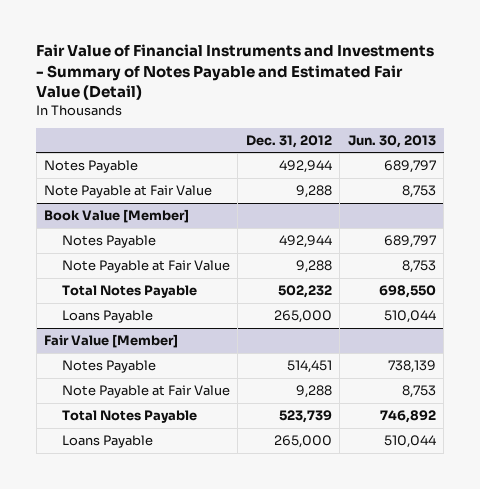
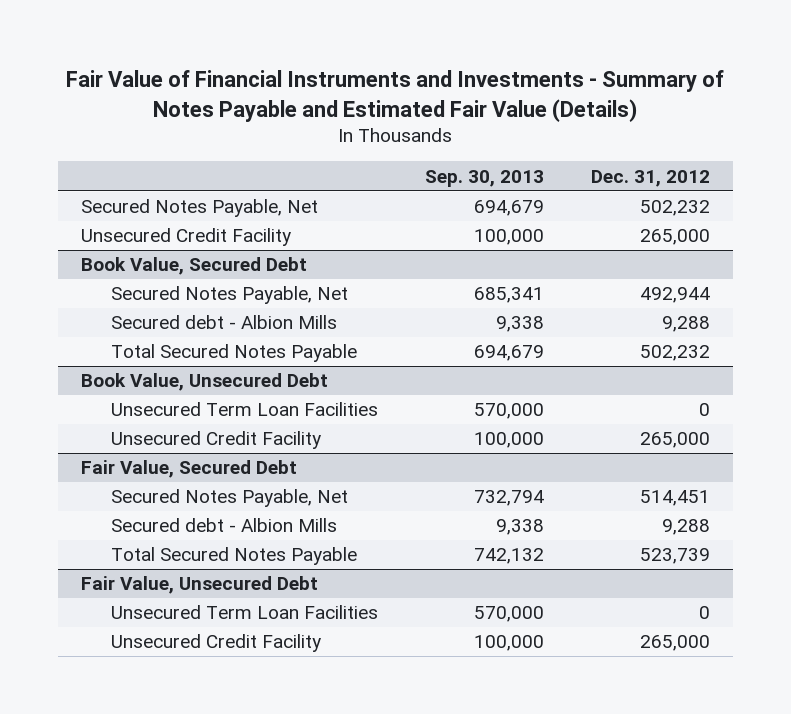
- Fair Value of Financial Instruments and Investments - Summary of Notes Payable and Estimated Fair Value (Detail)
+ Fair Value of Financial Instruments and Investments - Summary of Notes Payable and Estimated Fair Value (Details)
- | Dec. 31, 2012 | Jun. 30, 2013
+ | Sep. 30, 2013 | Dec. 31, 2012
- Notes Payable | 492,944 | 689,797
- Note Payable at Fair Value | 9,288 | 8,753
- Book Value [Member]
- Notes Payable | 492,944 | 689,797
- Note Payable at Fair Value | 9,288 | 8,753
- Total Notes Payable | 502,232 | 698,550
- Loans Payable | 265,000 | 510,044
- Fair Value [Member]
- Notes Payable | 514,451 | 738,139
- Note Payable at Fair Value | 9,288 | 8,753
- Total Notes Payable | 523,739 | 746,892
- Loans Payable | 265,000 | 510,044
+ Secured Notes Payable, Net | 694,679 | 502,232
+ Unsecured Credit Facility | 100,000 | 265,000
+ Book Value, Secured Debt
+ Secured Notes Payable, Net | 685,341 | 492,944
+ Secured debt - Albion Mills | 9,338 | 9,288
+ Total Secured Notes Payable | 694,679 | 502,232
+ Book Value, Unsecured Debt
+ Unsecured Term Loan Facilities | 570,000 | 0
+ Unsecured Credit Facility | 100,000 | 265,000
+ Fair Value, Secured Debt
+ Secured Notes Payable, Net | 732,794 | 514,451
+ Secured debt - Albion Mills | 9,338 | 9,288
+ Total Secured Notes Payable | 742,132 | 523,739
+ Fair Value, Unsecured Debt
+ Unsecured Term Loan Facilities | 570,000 | 0
+ Unsecured Credit Facility | 100,000 | 265,000

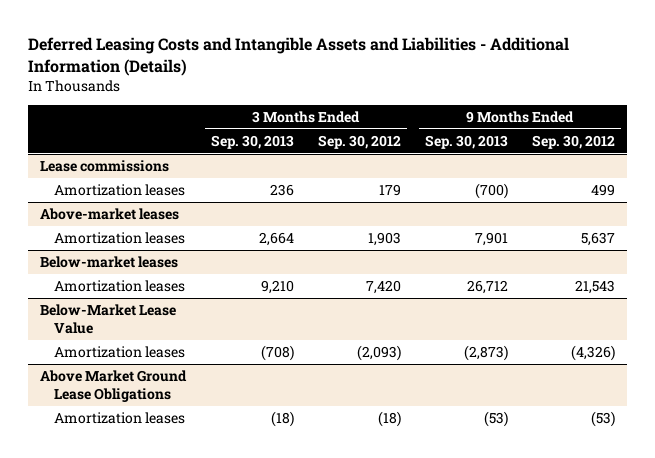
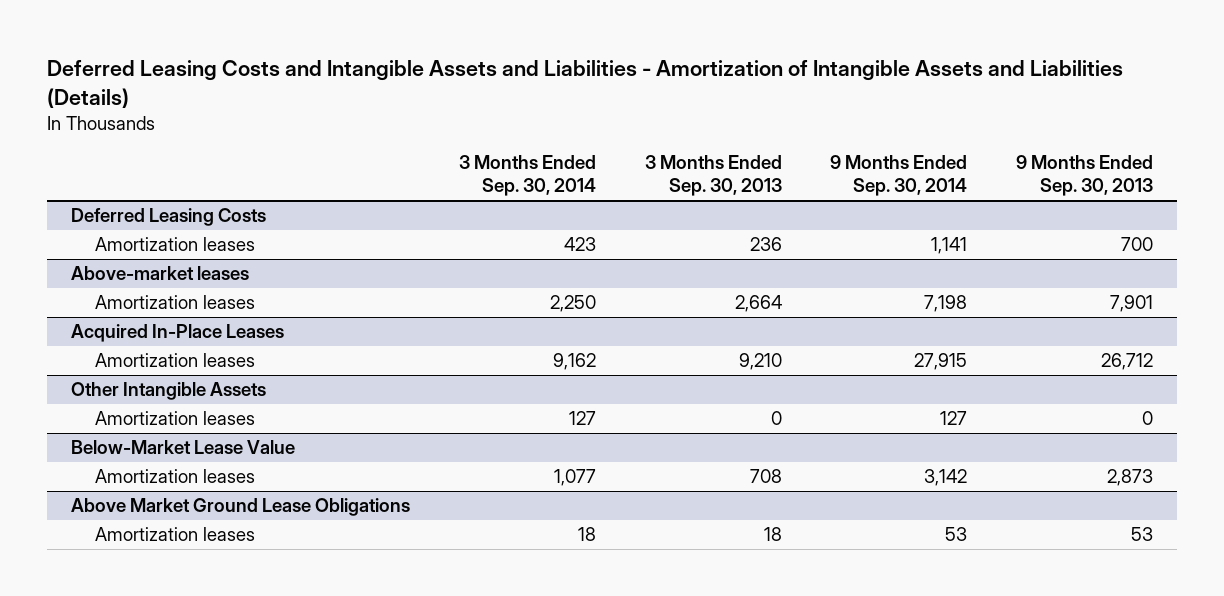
- Deferred Leasing Costs and Intangible Assets and Liabilities - Additional Information (Details)
+ Deferred Leasing Costs and Intangible Assets and Liabilities - Amortization of Intangible Assets and Liabilities (Details)
- | 3 Months Ended Sep. 30, 2013 | 3 Months Ended Sep. 30, 2012 | 9 Months Ended Sep. 30, 2013 | 9 Months Ended Sep. 30, 2012
+ | 3 Months Ended Sep. 30, 2014 | 3 Months Ended Sep. 30, 2013 | 9 Months Ended Sep. 30, 2014 | 9 Months Ended Sep. 30, 2013
- Lease commissions
- Amortization leases | 236 | 179 | (700) | 499
+ Deferred Leasing Costs
+ Amortization leases | 423 | 236 | 1,141 | 700
- Below-market leases
+ Acquired In-Place Leases
+ Other Intangible Assets
+ Amortization leases | 127 | 0 | 127 | 0
@ Below-Market Lease Value
- Amortization leases | (708) | (2,093) | (2,873) | (4,326)
+ Amortization leases | 1,077 | 708 | 3,142 | 2,873
@ Above Market Ground Lease Obligations
- Amortization leases | (18) | (18) | (53) | (53)
+ Amortization leases | 18 | 18 | 53 | 53

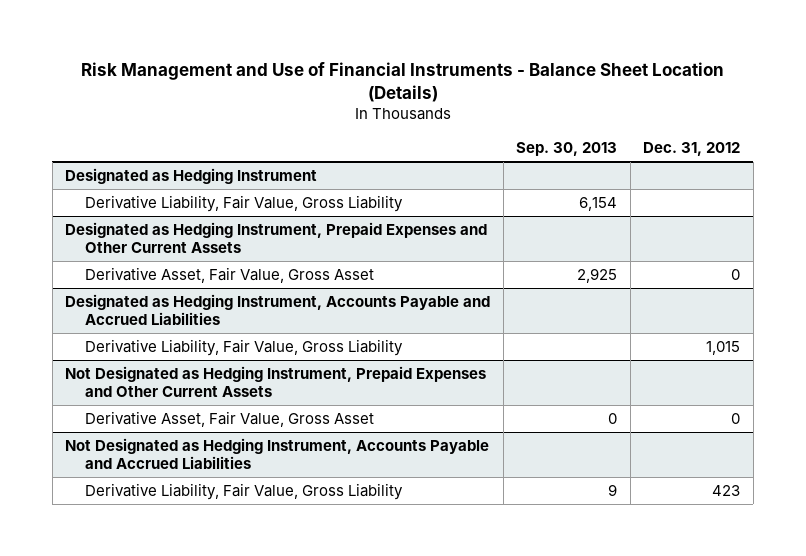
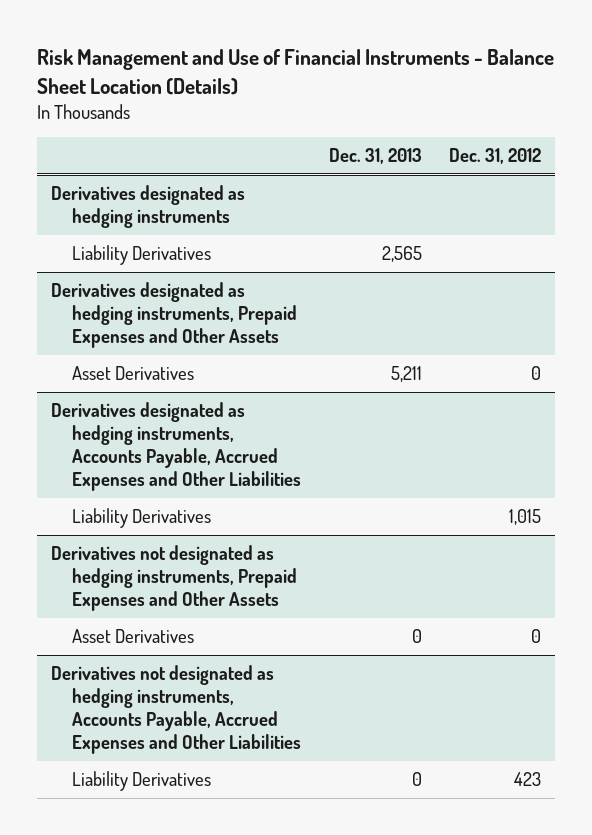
- | Sep. 30, 2013 | Dec. 31, 2012
+ | Dec. 31, 2013 | Dec. 31, 2012
- Designated as Hedging Instrument
- Derivative Liability, Fair Value, Gross Liability | 6,154 |
- Designated as Hedging Instrument, Prepaid Expenses and Other Current Assets
- Derivative Asset, Fair Value, Gross Asset | 2,925 | 0
- Designated as Hedging Instrument, Accounts Payable and Accrued Liabilities
- Derivative Liability, Fair Value, Gross Liability | | 1,015
- Not Designated as Hedging Instrument, Prepaid Expenses and Other Current Assets
- Derivative Asset, Fair Value, Gross Asset | 0 | 0
- Not Designated as Hedging Instrument, Accounts Payable and Accrued Liabilities
- Derivative Liability, Fair Value, Gross Liability | 9 | 423
+ Derivatives designated as hedging instruments
+ Liability Derivatives | 2,565 |
+ Derivatives designated as hedging instruments, Prepaid Expenses and Other Assets
+ Asset Derivatives | 5,211 | 0
+ Derivatives designated as hedging instruments, Accounts Payable, Accrued Expenses and Other Liabilities
+ Liability Derivatives | | 1,015
+ Derivatives not designated as hedging instruments, Prepaid Expenses and Other Assets
+ Asset Derivatives | 0 | 0
+ Derivatives not designated as hedging instruments, Accounts Payable, Accrued Expenses and Other Liabilities
+ Liability Derivatives | 0 | 423

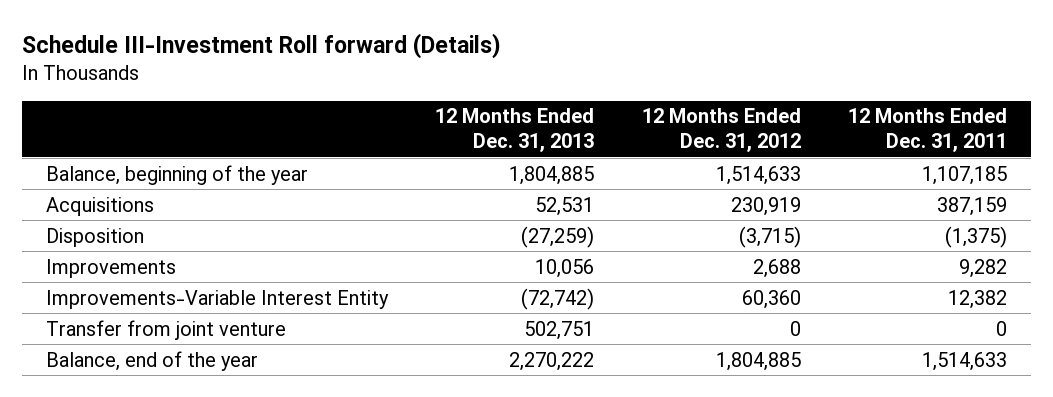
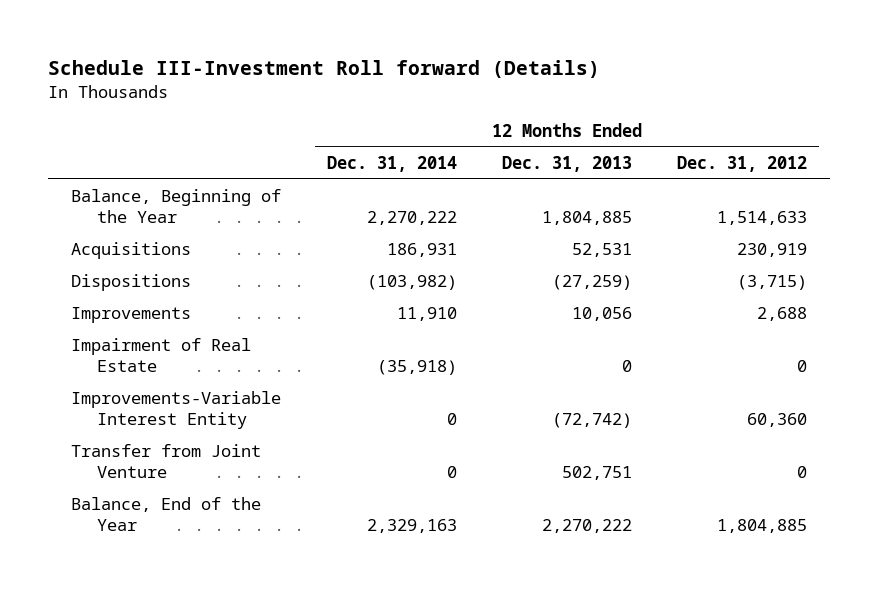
- | 12 Months Ended Dec. 31, 2013 | 12 Months Ended Dec. 31, 2012 | 12 Months Ended Dec. 31, 2011
+ | 12 Months Ended Dec. 31, 2014 | 12 Months Ended Dec. 31, 2013 | 12 Months Ended Dec. 31, 2012
- Balance, beginning of the year | 1,804,885 | 1,514,633 | 1,107,185
+ Balance, Beginning of the Year | 2,270,222 | 1,804,885 | 1,514,633
- Disposition | (27,259) | (3,715) | (1,375)
+ Dispositions | (103,982) | (27,259) | (3,715)
+ Impairment of Real Estate | (35,918) | 0 | 0
- Transfer from joint venture | 502,751 | 0 | 0
- Balance, end of the year | 2,270,222 | 1,804,885 | 1,514,633
+ Transfer from Joint Venture | 0 | 502,751 | 0
+ Balance, End of the Year | 2,329,163 | 2,270,222 | 1,804,885

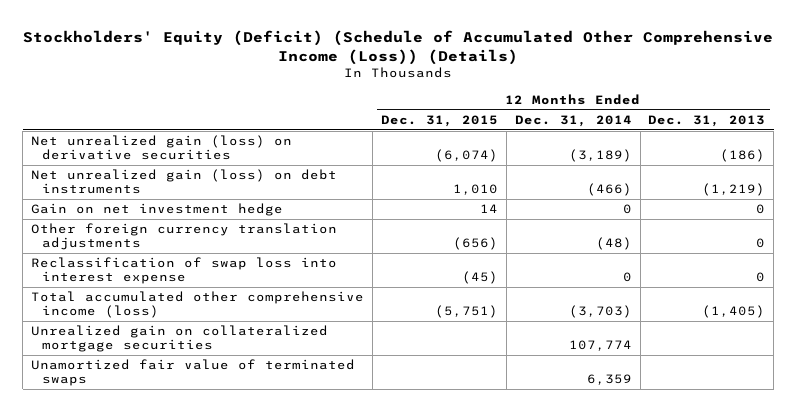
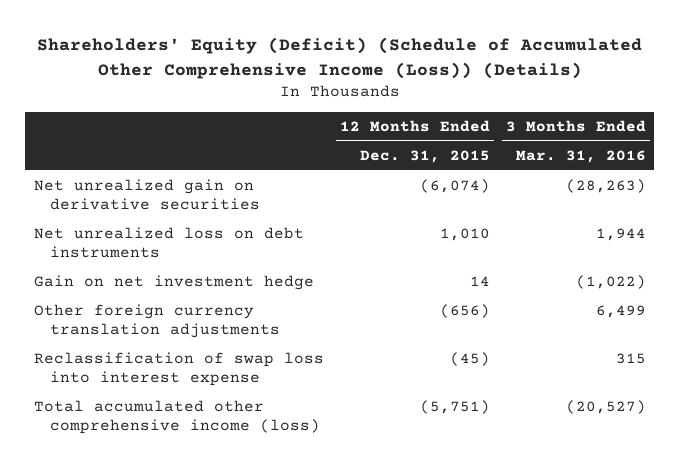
- Stockholders' Equity (Deficit) (Schedule of Accumulated Other Comprehensive Income (Loss)) (Details)
+ Shareholders' Equity (Deficit) (Schedule of Accumulated Other Comprehensive Income (Loss)) (Details)
- | 12 Months Ended Dec. 31, 2015 | 12 Months Ended Dec. 31, 2014 | 12 Months Ended Dec. 31, 2013
+ | 12 Months Ended Dec. 31, 2015 | 3 Months Ended Mar. 31, 2016
- Net unrealized gain (loss) on derivative securities | (6,074) | (3,189) | (186)
- Net unrealized gain (loss) on debt instruments | 1,010 | (466) | (1,219)
+ Net unrealized gain on derivative securities | (6,074) | (28,263)
+ Net unrealized loss on debt instruments | 1,010 | 1,944
- Unrealized gain on collateralized mortgage securities | | 107,774 |
- Unamortized fair value of terminated swaps | | 6,359 |

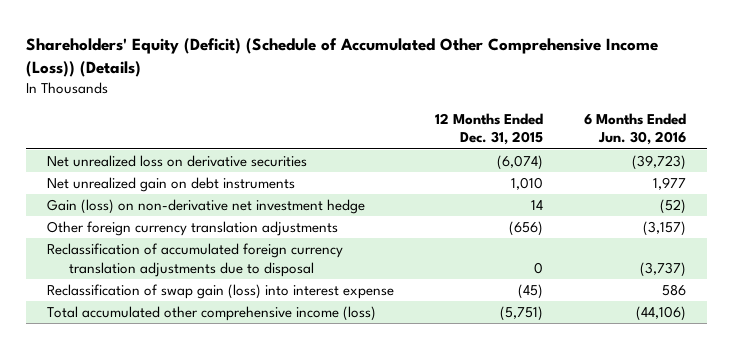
- | 12 Months Ended Dec. 31, 2015 | 3 Months Ended Mar. 31, 2016
+ | 12 Months Ended Dec. 31, 2015 | 6 Months Ended Jun. 30, 2016
- Net unrealized gain on derivative securities | (6,074) | (28,263)
- Net unrealized loss on debt instruments | 1,010 | 1,944
- Gain on net investment hedge | 14 | (1,022)
+ Net unrealized loss on derivative securities | (6,074) | (39,723)
+ Net unrealized gain on debt instruments | 1,010 | 1,977
+ Gain (loss) on non-derivative net investment hedge | 14 | (52)
- Reclassification of swap loss into interest expense | (45) | 315
+ Reclassification of accumulated foreign currency translation adjustments due to disposal | 0 | (3,737)
+ Reclassification of swap gain (loss) into interest expense | (45) | 586

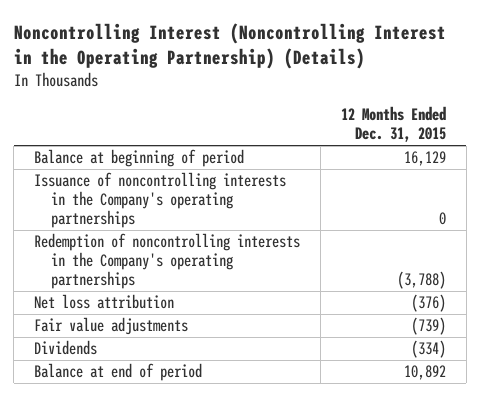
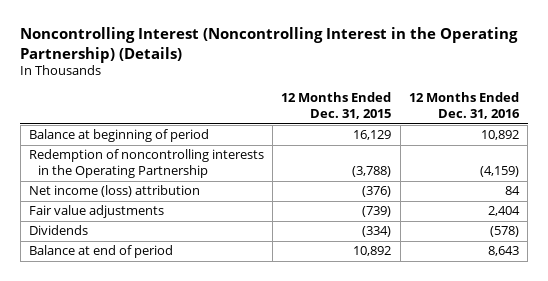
- | 12 Months Ended Dec. 31, 2015
+ | 12 Months Ended Dec. 31, 2015 | 12 Months Ended Dec. 31, 2016
- Issuance of noncontrolling interests in the Company's operating partnerships | 0
- Redemption of noncontrolling interests in the Company's operating partnerships | (3,788)
- Net loss attribution | (376)
+ Redemption of noncontrolling interests in the Operating Partnership | (3,788) | (4,159)
+ Net income (loss) attribution | (376) | 84

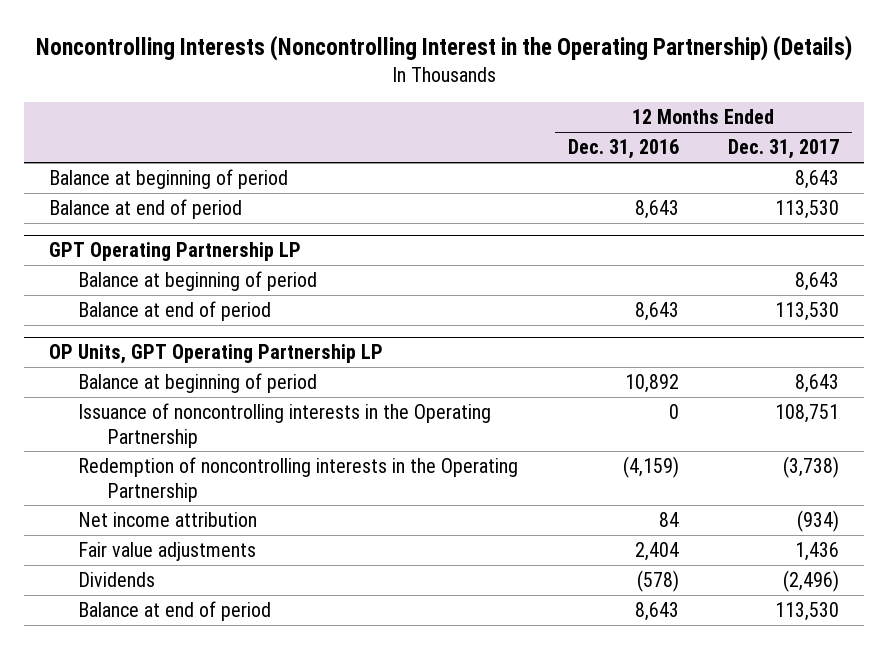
- Noncontrolling Interest (Noncontrolling Interest in the Operating Partnership) (Details)
+ Noncontrolling Interests (Noncontrolling Interest in the Operating Partnership) (Details)
- | 12 Months Ended Dec. 31, 2015 | 12 Months Ended Dec. 31, 2016
+ | 12 Months Ended Dec. 31, 2016 | 12 Months Ended Dec. 31, 2017
+ Balance at beginning of period | | 8,643
+ Balance at end of period | 8,643 | 113,530
+ GPT Operating Partnership LP
+ Balance at beginning of period | | 8,643
+ Balance at end of period | 8,643 | 113,530
+ OP Units, GPT Operating Partnership LP
+ Issuance of noncontrolling interests in the Operating Partnership | 0 | 108,751
- Net income (loss) attribution | (376) | 84
+ Net income attribution | 84 | (934)

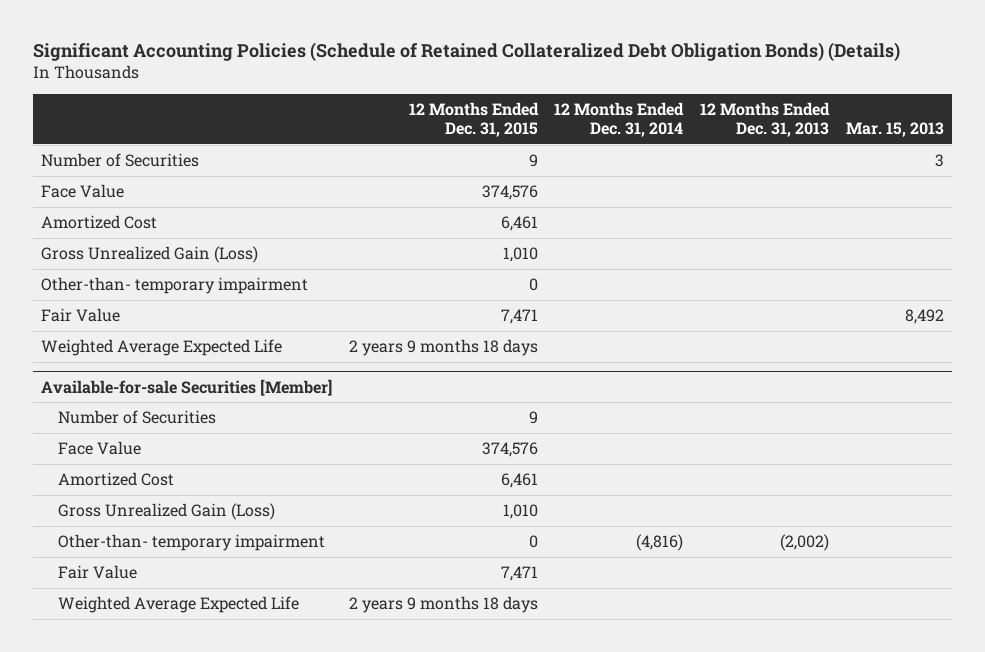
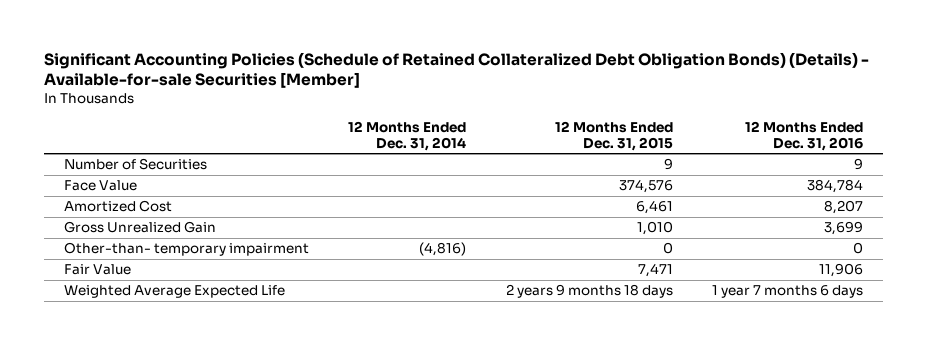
- Significant Accounting Policies (Schedule of Retained Collateralized Debt Obligation Bonds) (Details)
+ Significant Accounting Policies (Schedule of Retained Collateralized Debt Obligation Bonds) (Details) - Available-for-sale Securities [Member]
- | 12 Months Ended Dec. 31, 2015 | 12 Months Ended Dec. 31, 2014 | 12 Months Ended Dec. 31, 2013 | Mar. 15, 2013
+ | 12 Months Ended Dec. 31, 2014 | 12 Months Ended Dec. 31, 2015 | 12 Months Ended Dec. 31, 2016
- Gross Unrealized Gain (Loss) | 1,010 | | |
- Other-than- temporary impairment | 0 | | |
- Fair Value | 7,471 | | | 8,492
- Weighted Average Expected Life | 2 years 9 months 18 days | | |
- Available-for-sale Securities [Member]
- Number of Securities | 9 | | |
- Face Value | 374,576 | | |
- Amortized Cost | 6,461 | | |
- Gross Unrealized Gain (Loss) | 1,010 | | |
+ Gross Unrealized Gain | | 1,010 | 3,699

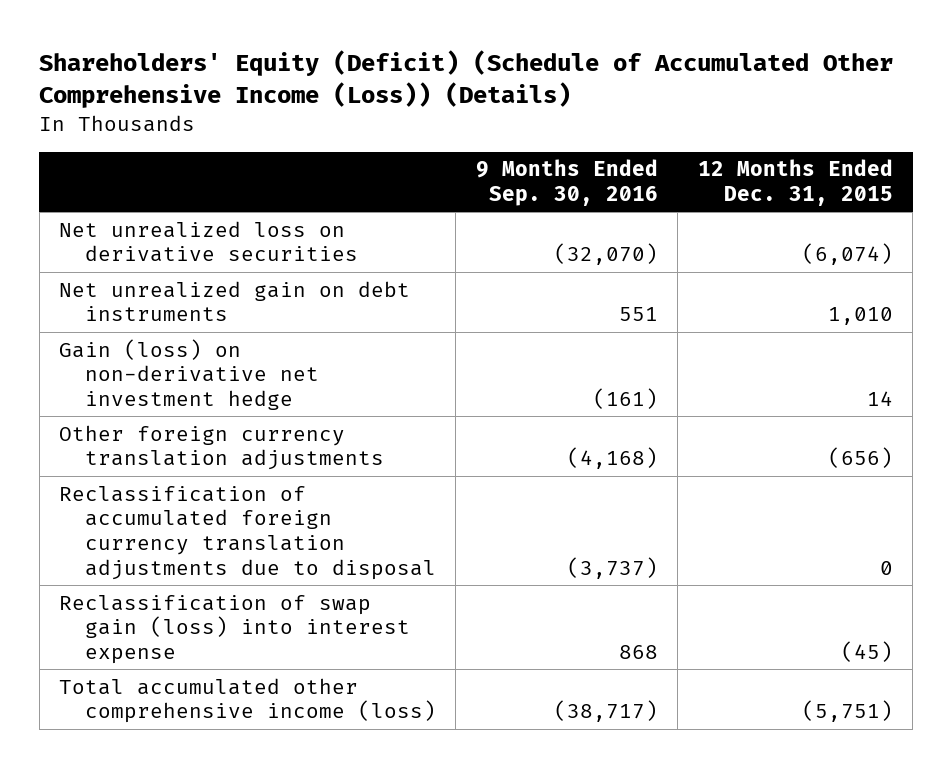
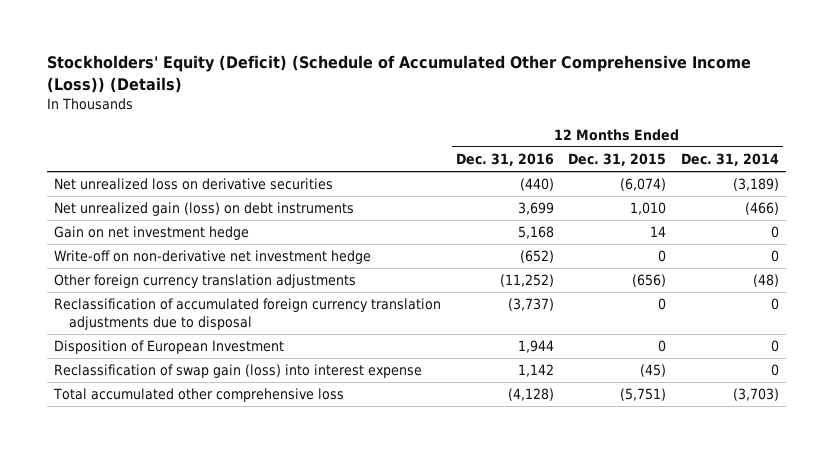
- Shareholders' Equity (Deficit) (Schedule of Accumulated Other Comprehensive Income (Loss)) (Details)
+ Stockholders' Equity (Deficit) (Schedule of Accumulated Other Comprehensive Income (Loss)) (Details)
- | 9 Months Ended Sep. 30, 2016 | 12 Months Ended Dec. 31, 2015
+ | 12 Months Ended Dec. 31, 2016 | 12 Months Ended Dec. 31, 2015 | 12 Months Ended Dec. 31, 2014
- Net unrealized gain on debt instruments | 551 | 1,010
- Gain (loss) on non-derivative net investment hedge | (161) | 14
+ Net unrealized gain (loss) on debt instruments | 3,699 | 1,010 | (466)
+ Gain on net investment hedge | 5,168 | 14 | 0
+ Write-off on non-derivative net investment hedge | (652) | 0 | 0
+ Disposition of European Investment | 1,944 | 0 | 0
- Total accumulated other comprehensive income (loss) | (38,717) | (5,751)
+ Total accumulated other comprehensive loss | (4,128) | (5,751) | (3,703)

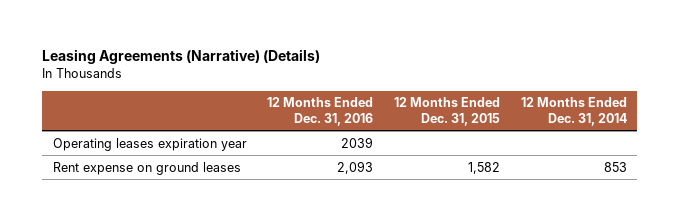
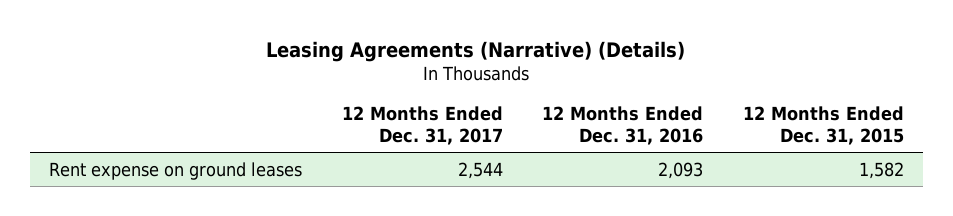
- | 12 Months Ended Dec. 31, 2016 | 12 Months Ended Dec. 31, 2015 | 12 Months Ended Dec. 31, 2014
+ | 12 Months Ended Dec. 31, 2017 | 12 Months Ended Dec. 31, 2016 | 12 Months Ended Dec. 31, 2015
- Operating leases expiration year | 2039 | |

